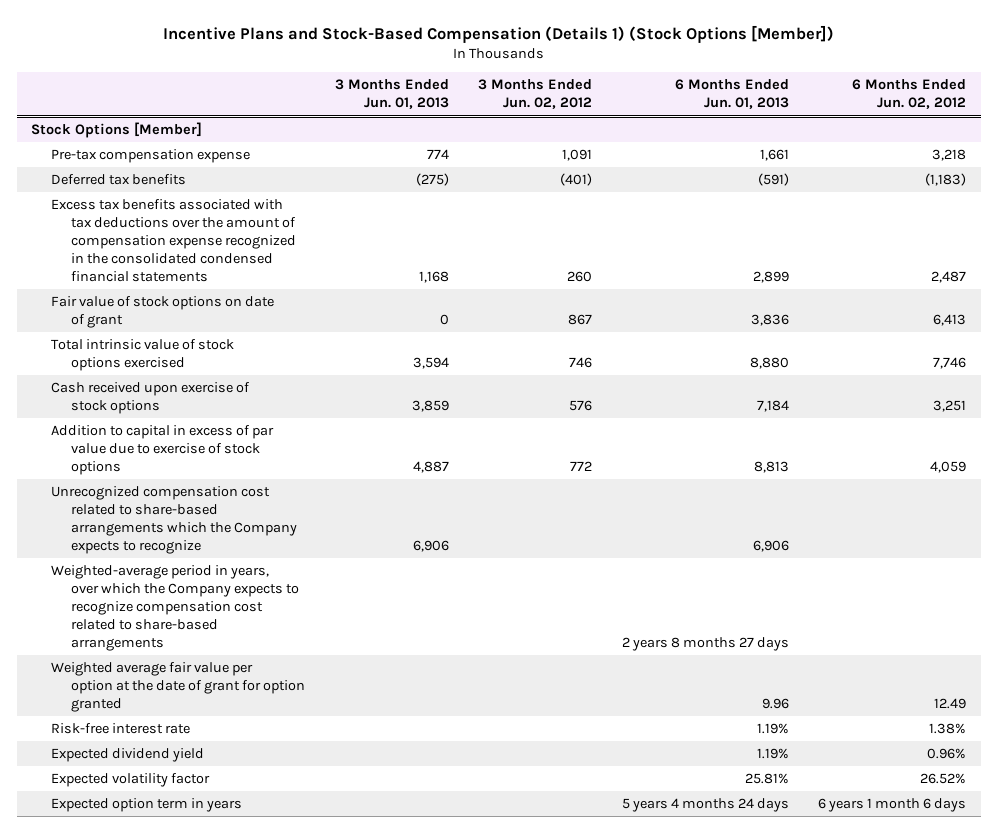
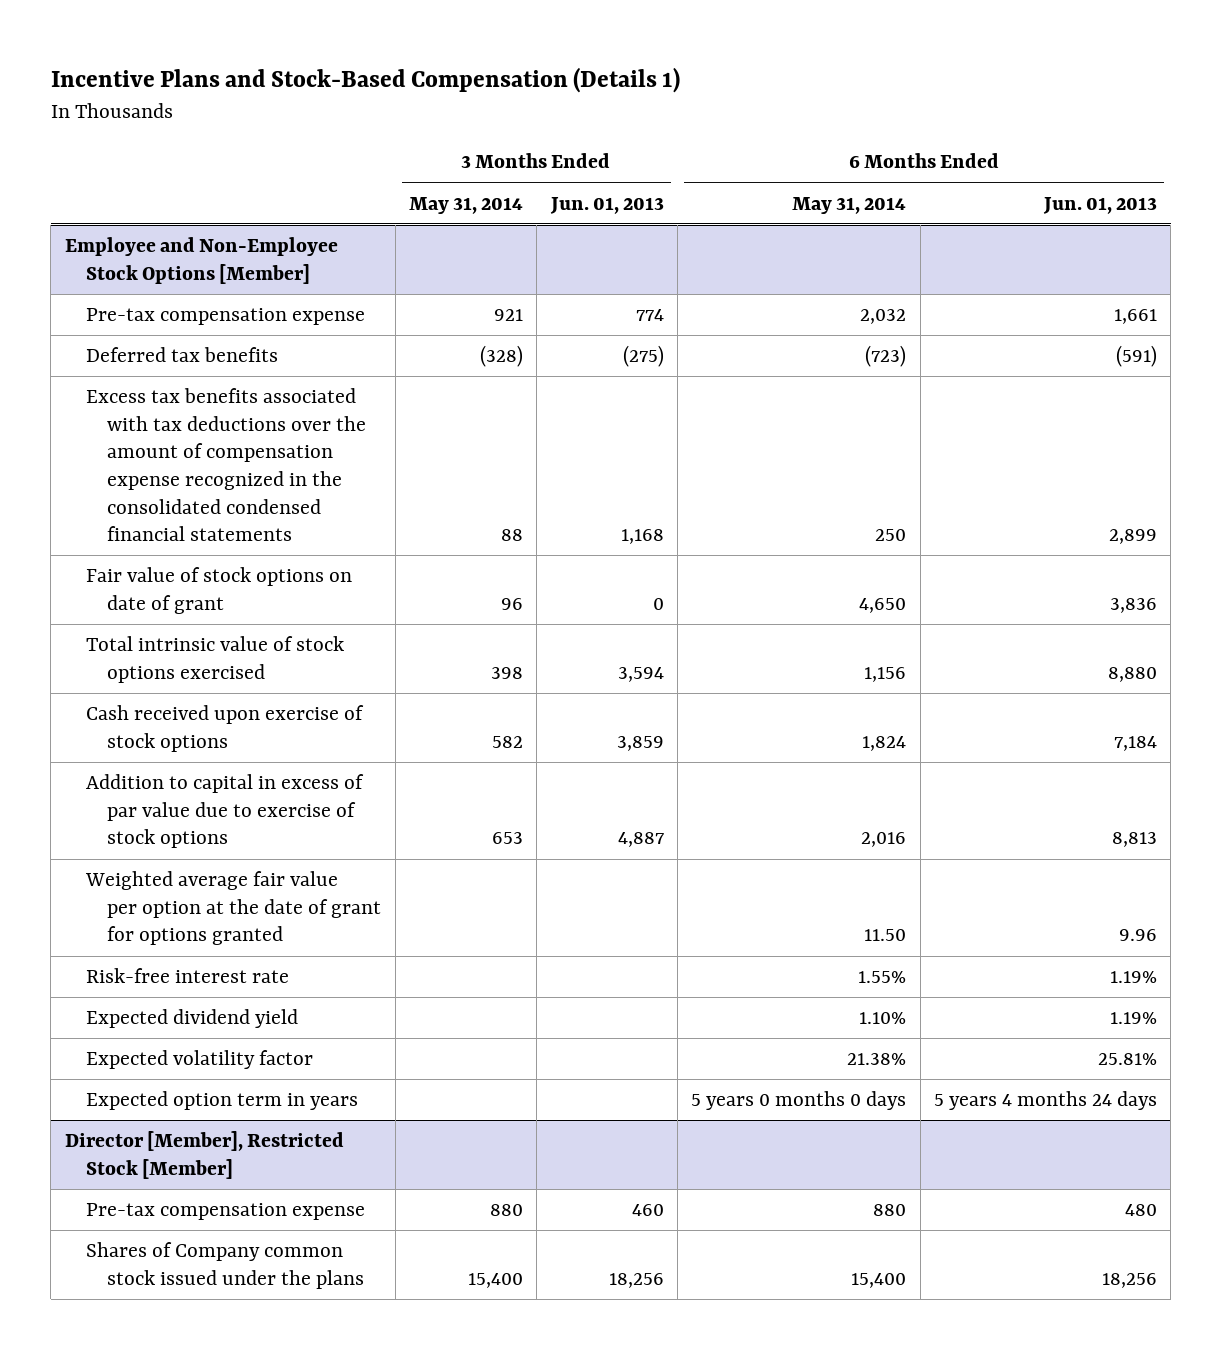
- Incentive Plans and Stock-Based Compensation (Details 1) (Stock Options [Member])
+ Incentive Plans and Stock-Based Compensation (Details 1)
- | 3 Months Ended Jun. 01, 2013 | 3 Months Ended Jun. 02, 2012 | 6 Months Ended Jun. 01, 2013 | 6 Months Ended Jun. 02, 2012
+ | 3 Months Ended May 31, 2014 | 3 Months Ended Jun. 01, 2013 | 6 Months Ended May 31, 2014 | 6 Months Ended Jun. 01, 2013
- Stock Options [Member]
+ Employee and Non-Employee Stock Options [Member]
- Unrecognized compensation cost related to share-based arrangements which the Company expects to recognize | 6,906 | | 6,906 |
- Weighted-average period in years, over which the Company expects to recognize compensation cost related to share-based arrangements | | | 2 years 8 months 27 days |
- Weighted average fair value per option at the date of grant for option granted | | | 9.96 | 12.49
+ Weighted average fair value per option at the date of grant for options granted | | | 11.50 | 9.96
+ Director [Member], Restricted Stock [Member]
+ Pre-tax compensation expense | 880 | 460 | 880 | 480
+ Shares of Company common stock issued under the plans | 15,400 | 18,256 | 15,400 | 18,256

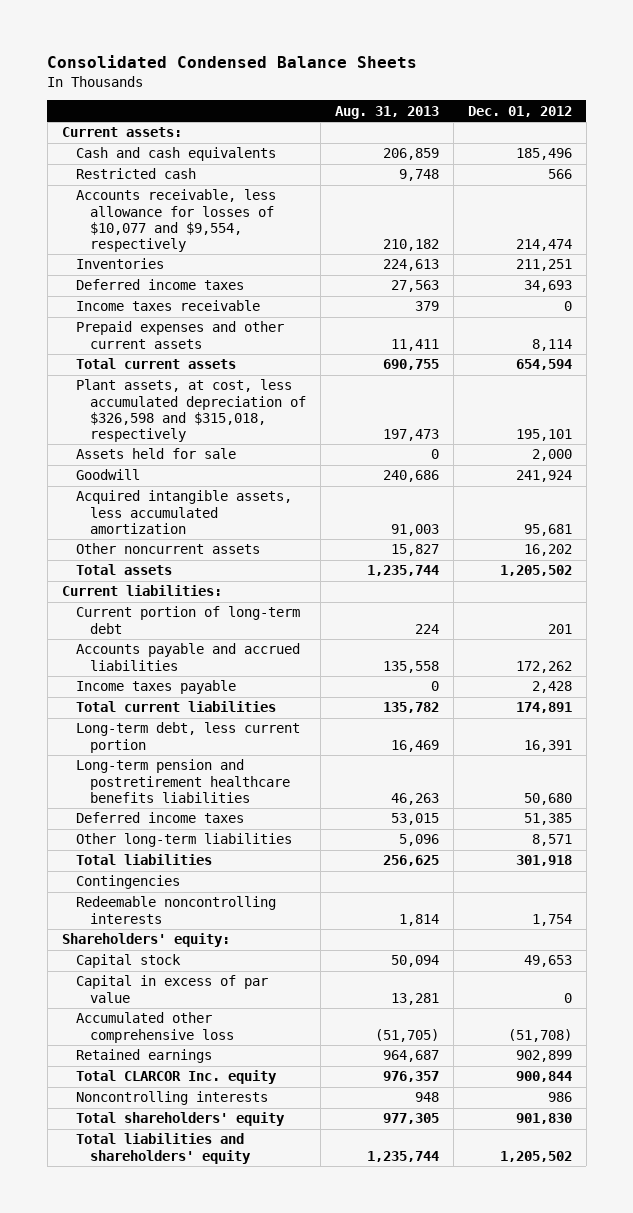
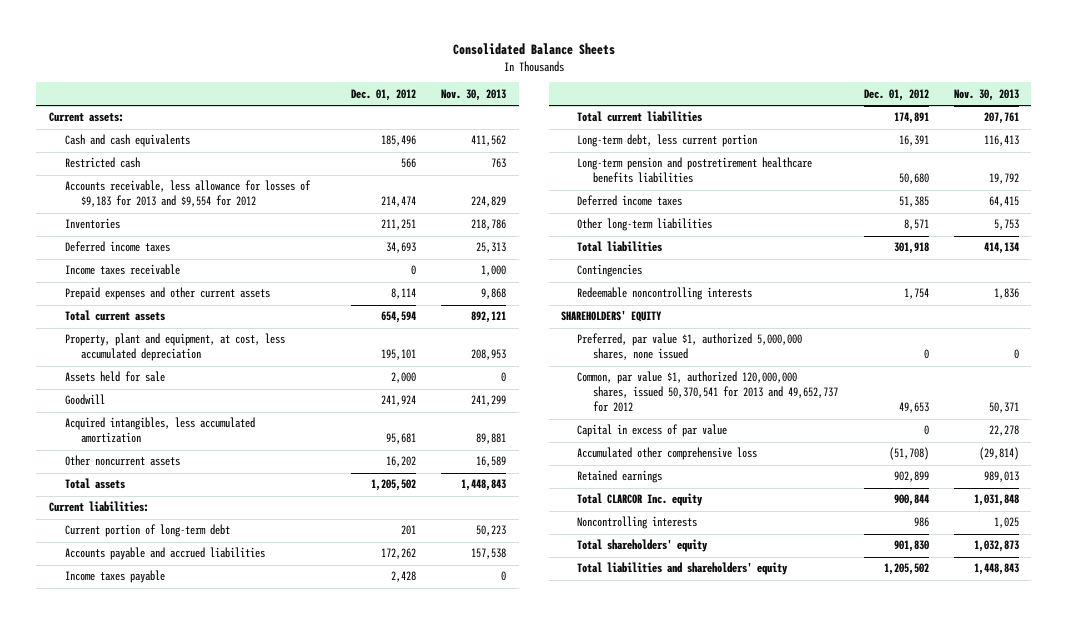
- Consolidated Condensed Balance Sheets
+ Consolidated Balance Sheets
- | Aug. 31, 2013 | Dec. 01, 2012
+ | Dec. 01, 2012 | Nov. 30, 2013
- Accounts receivable, less allowance for losses of $10,077 and $9,554, respectively | 210,182 | 214,474
+ Accounts receivable, less allowance for losses of $9,183 for 2013 and $9,554 for 2012 | 214,474 | 224,829
- Plant assets, at cost, less accumulated depreciation of $326,598 and $315,018, respectively | 197,473 | 195,101
+ Property, plant and equipment, at cost, less accumulated depreciation | 195,101 | 208,953
- Acquired intangible assets, less accumulated amortization | 91,003 | 95,681
+ Acquired intangibles, less accumulated amortization | 95,681 | 89,881
- Shareholders' equity:
- Capital stock | 50,094 | 49,653
+ SHAREHOLDERS' EQUITY
+ Preferred, par value $1, authorized 5,000,000 shares, none issued | 0 | 0
+ Common, par value $1, authorized 120,000,000 shares, issued 50,370,541 for 2013 and 49,652,737 for 2012 | 49,653 | 50,371

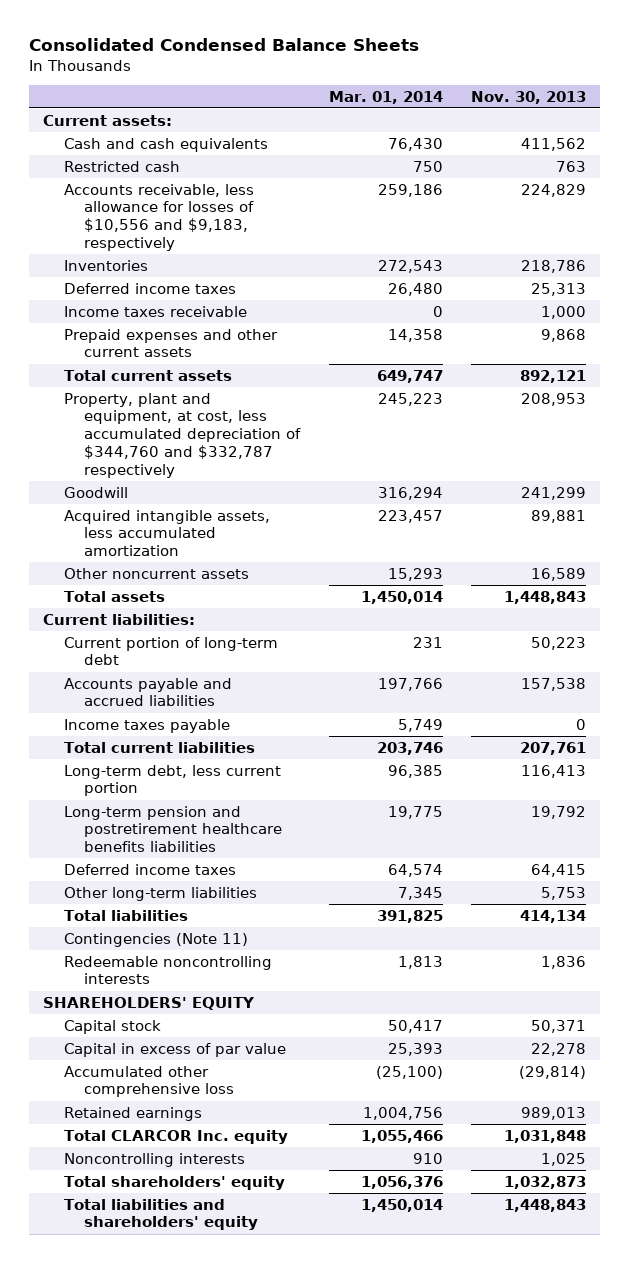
- Consolidated Balance Sheets
+ Consolidated Condensed Balance Sheets
- | Dec. 01, 2012 | Nov. 30, 2013
+ | Mar. 01, 2014 | Nov. 30, 2013
- Accounts receivable, less allowance for losses of $9,183 for 2013 and $9,554 for 2012 | 214,474 | 224,829
+ Accounts receivable, less allowance for losses of $10,556 and $9,183, respectively | 259,186 | 224,829
- Property, plant and equipment, at cost, less accumulated depreciation | 195,101 | 208,953
- Assets held for sale | 2,000 | 0
+ Property, plant and equipment, at cost, less accumulated depreciation of $344,760 and $332,787 respectively | 245,223 | 208,953
- Acquired intangibles, less accumulated amortization | 95,681 | 89,881
+ Acquired intangible assets, less accumulated amortization | 223,457 | 89,881
- Contingencies
+ Contingencies (Note 11)
- Preferred, par value $1, authorized 5,000,000 shares, none issued | 0 | 0
- Common, par value $1, authorized 120,000,000 shares, issued 50,370,541 for 2013 and 49,652,737 for 2012 | 49,653 | 50,371
+ Capital stock | 50,417 | 50,371

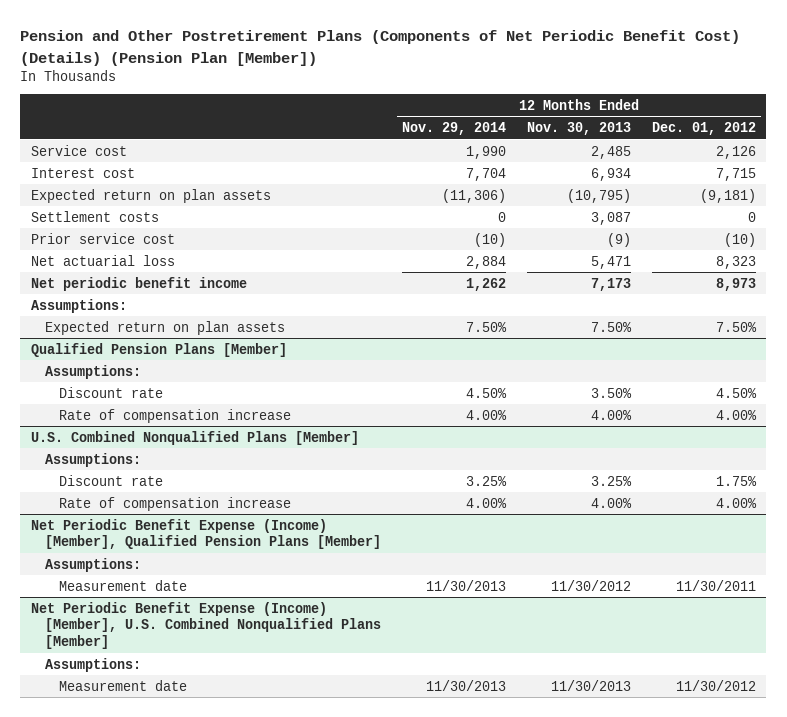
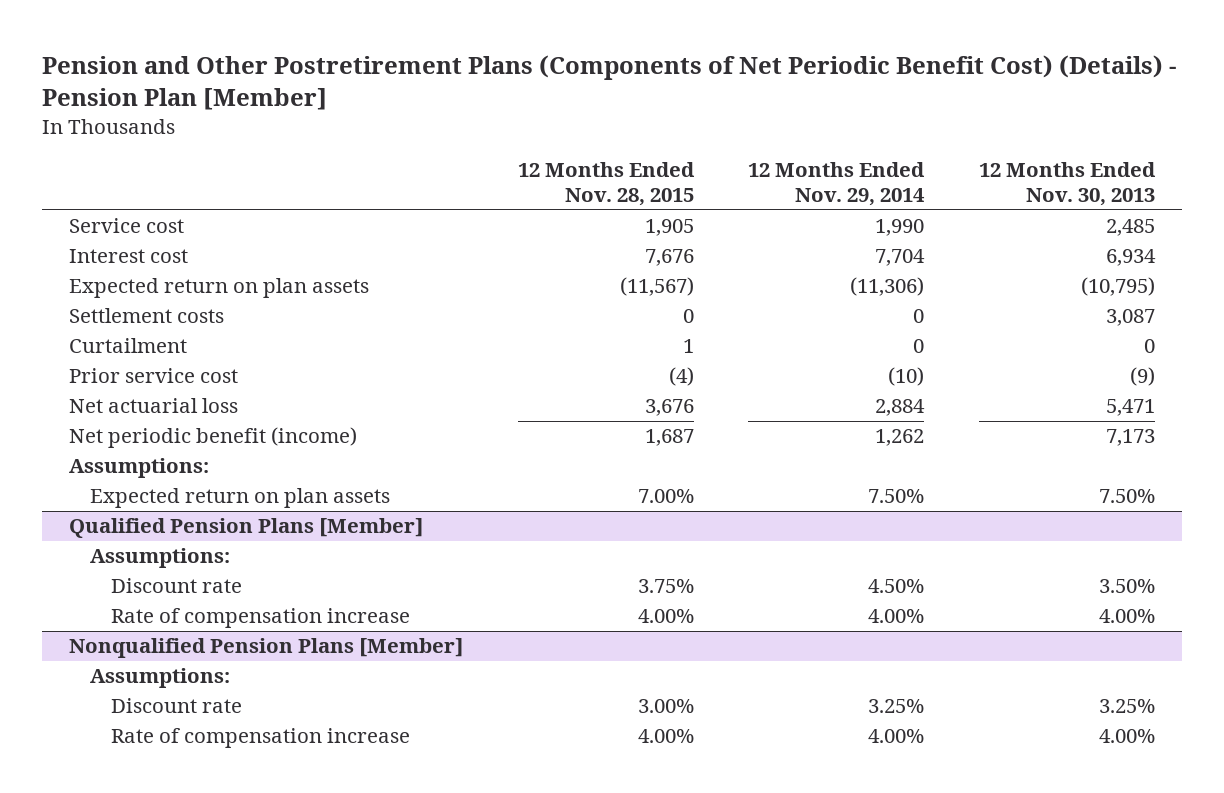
- Pension and Other Postretirement Plans (Components of Net Periodic Benefit Cost) (Details) (Pension Plan [Member])
+ Pension and Other Postretirement Plans (Components of Net Periodic Benefit Cost) (Details) - Pension Plan [Member]
- | 12 Months Ended Nov. 29, 2014 | 12 Months Ended Nov. 30, 2013 | 12 Months Ended Dec. 01, 2012
+ | 12 Months Ended Nov. 28, 2015 | 12 Months Ended Nov. 29, 2014 | 12 Months Ended Nov. 30, 2013
+ Curtailment | 1 | 0 | 0
- Net periodic benefit income | 1,262 | 7,173 | 8,973
+ Net periodic benefit (income) | 1,687 | 1,262 | 7,173
- U.S. Combined Nonqualified Plans [Member]
+ Nonqualified Pension Plans [Member]
- Net Periodic Benefit Expense (Income) [Member], Qualified Pension Plans [Member]
- Assumptions:
- Measurement date | 11/30/2013 | 11/30/2012 | 11/30/2011
- Net Periodic Benefit Expense (Income) [Member], U.S. Combined Nonqualified Plans [Member]
- Assumptions:
- Measurement date | 11/30/2013 | 11/30/2013 | 11/30/2012

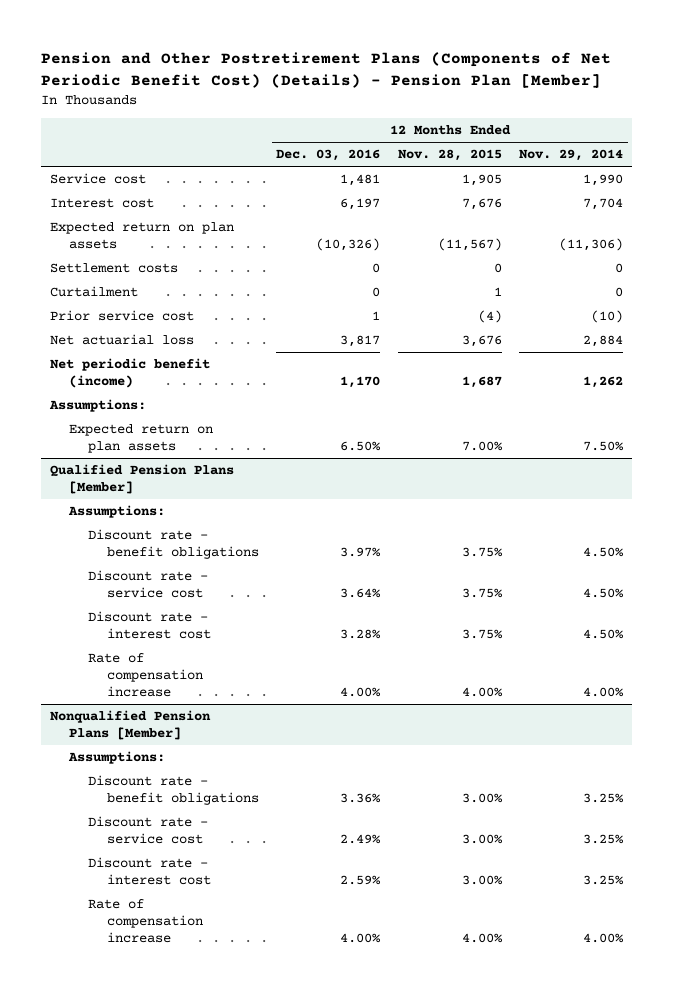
- | 12 Months Ended Nov. 28, 2015 | 12 Months Ended Nov. 29, 2014 | 12 Months Ended Nov. 30, 2013
+ | 12 Months Ended Dec. 03, 2016 | 12 Months Ended Nov. 28, 2015 | 12 Months Ended Nov. 29, 2014
@ Qualified Pension Plans [Member]
- Discount rate | 3.75% | 4.50% | 3.50%
+ Discount rate - benefit obligations | 3.97% | 3.75% | 4.50%
+ Discount rate - service cost | 3.64% | 3.75% | 4.50%
+ Discount rate - interest cost | 3.28% | 3.75% | 4.50%
@ Nonqualified Pension Plans [Member]
- Discount rate | 3.00% | 3.25% | 3.25%
+ Discount rate - benefit obligations | 3.36% | 3.00% | 3.25%
+ Discount rate - service cost | 2.49% | 3.00% | 3.25%
+ Discount rate - interest cost | 2.59% | 3.00% | 3.25%

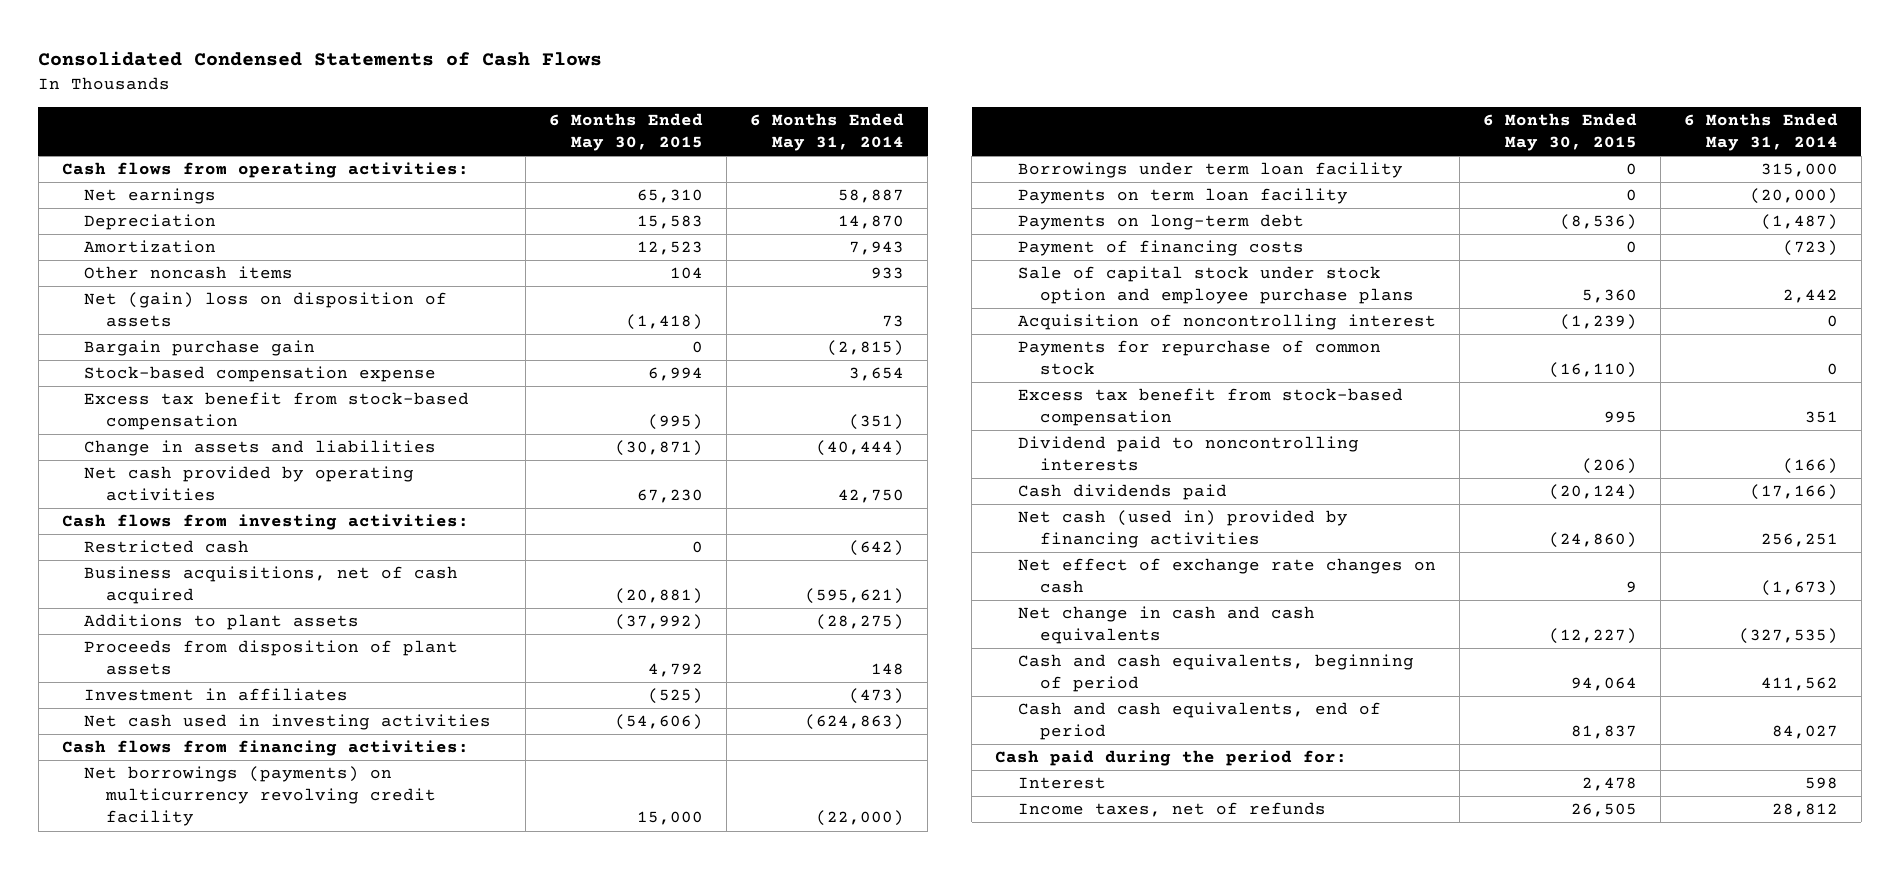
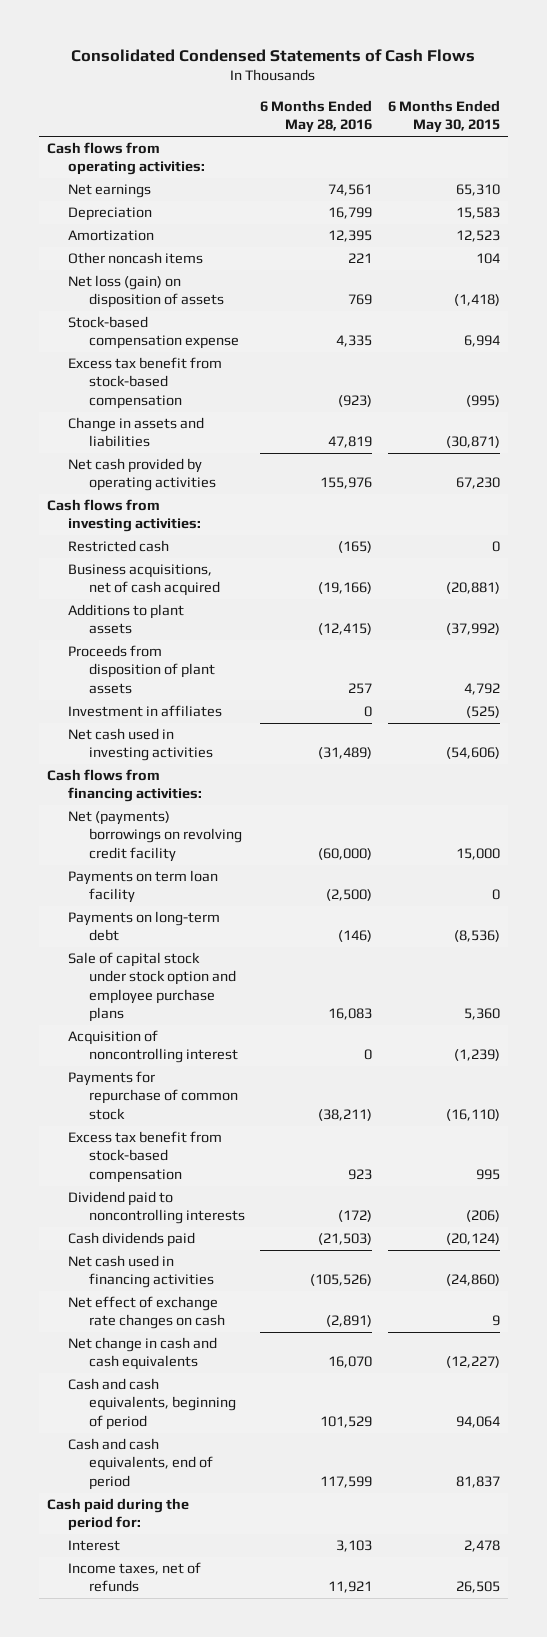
- | 6 Months Ended May 30, 2015 | 6 Months Ended May 31, 2014
+ | 6 Months Ended May 28, 2016 | 6 Months Ended May 30, 2015
- Net (gain) loss on disposition of assets | (1,418) | 73
- Bargain purchase gain | 0 | (2,815)
+ Net loss (gain) on disposition of assets | 769 | (1,418)
- Net borrowings (payments) on multicurrency revolving credit facility | 15,000 | (22,000)
- Borrowings under term loan facility | 0 | 315,000
+ Net (payments) borrowings on revolving credit facility | (60,000) | 15,000
- Payment of financing costs | 0 | (723)
- Net cash (used in) provided by financing activities | (24,860) | 256,251
+ Net cash used in financing activities | (105,526) | (24,860)

